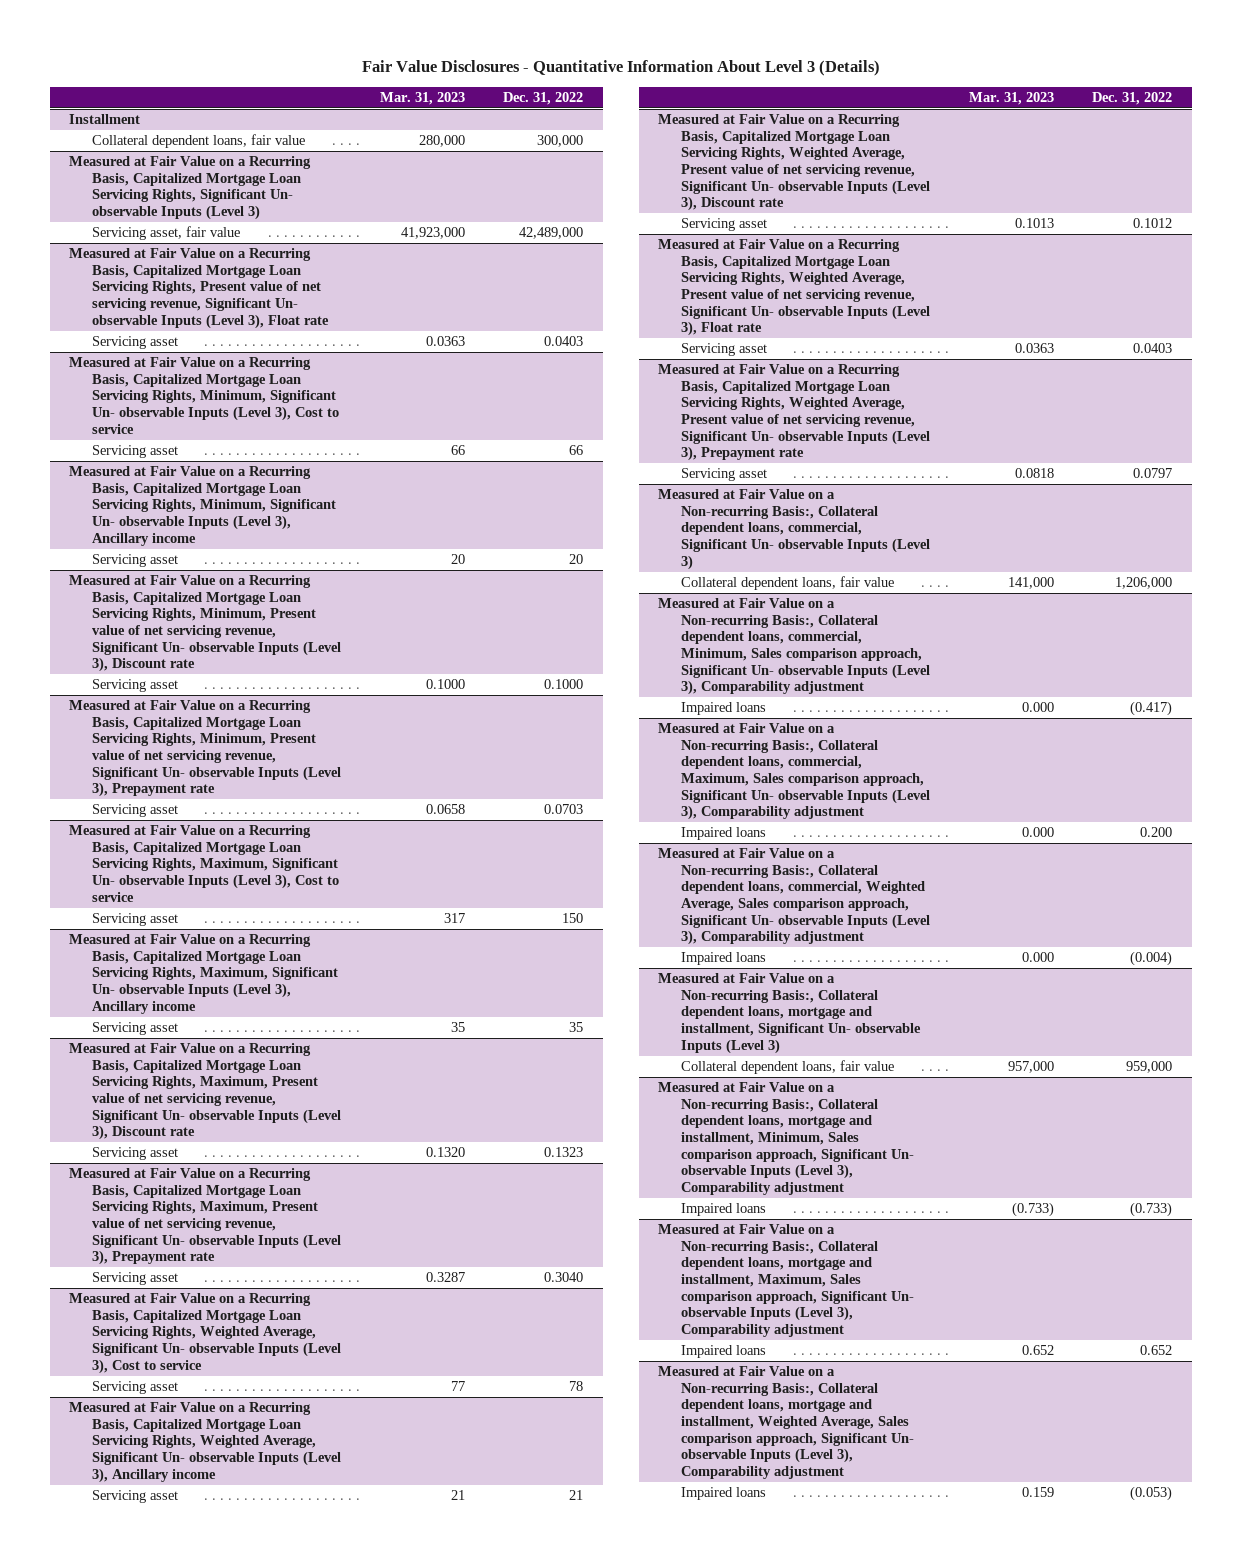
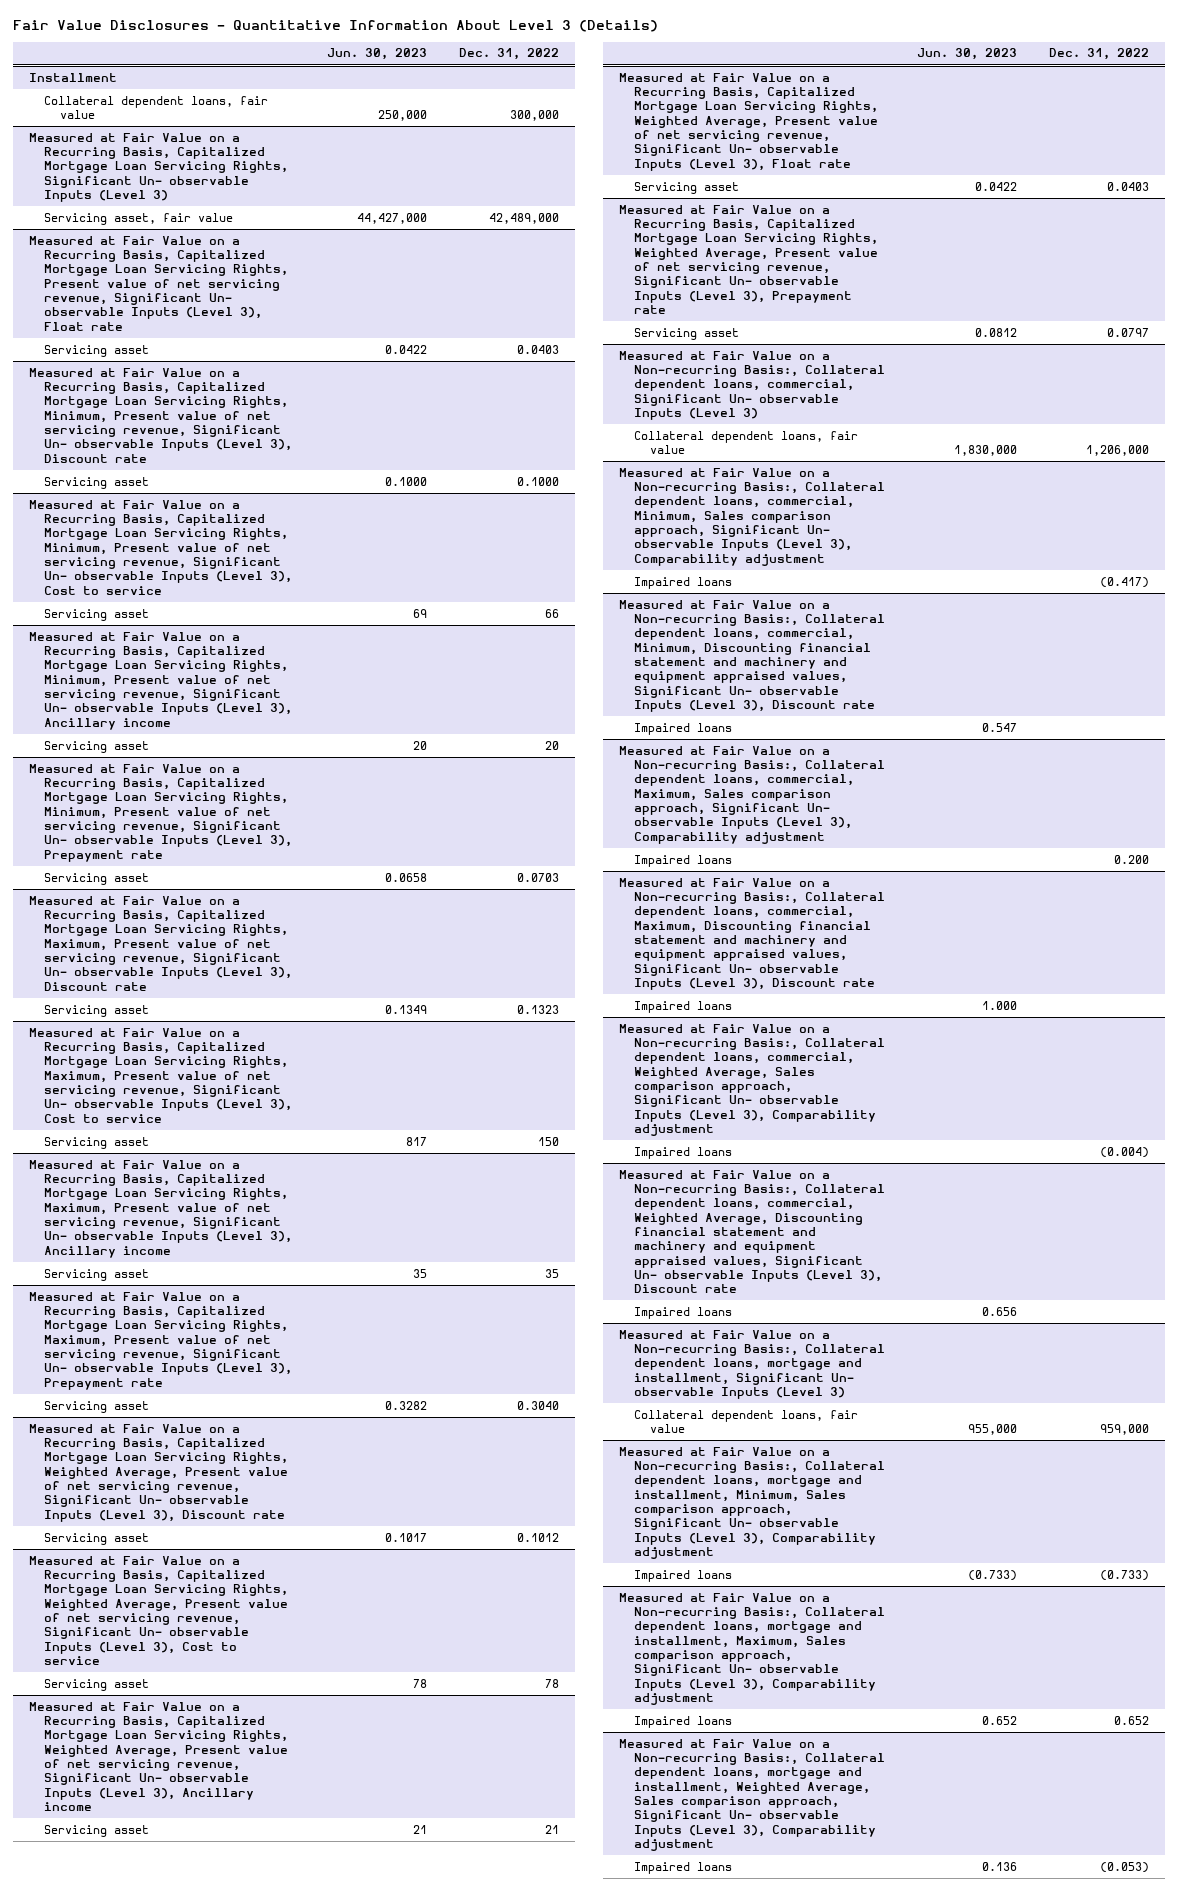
- | Mar. 31, 2023 | Dec. 31, 2022
+ | Jun. 30, 2023 | Dec. 31, 2022
- Measured at Fair Value on a Recurring Basis, Capitalized Mortgage Loan Servicing Rights, Minimum, Significant Un- observable Inputs (Level 3), Cost to service
- Servicing asset | 66 | 66
- Measured at Fair Value on a Recurring Basis, Capitalized Mortgage Loan Servicing Rights, Minimum, Significant Un- observable Inputs (Level 3), Ancillary income
- Servicing asset | 20 | 20
+ Measured at Fair Value on a Recurring Basis, Capitalized Mortgage Loan Servicing Rights, Minimum, Present value of net servicing revenue, Significant Un- observable Inputs (Level 3), Cost to service
+ Servicing asset | 69 | 66
+ Measured at Fair Value on a Recurring Basis, Capitalized Mortgage Loan Servicing Rights, Minimum, Present value of net servicing revenue, Significant Un- observable Inputs (Level 3), Ancillary income
+ Servicing asset | 20 | 20
- Measured at Fair Value on a Recurring Basis, Capitalized Mortgage Loan Servicing Rights, Maximum, Significant Un- observable Inputs (Level 3), Cost to service
- Servicing asset | 317 | 150
- Measured at Fair Value on a Recurring Basis, Capitalized Mortgage Loan Servicing Rights, Maximum, Significant Un- observable Inputs (Level 3), Ancillary income
- Servicing asset | 35 | 35
+ Measured at Fair Value on a Recurring Basis, Capitalized Mortgage Loan Servicing Rights, Maximum, Present value of net servicing revenue, Significant Un- observable Inputs (Level 3), Cost to service
+ Servicing asset | 817 | 150
+ Measured at Fair Value on a Recurring Basis, Capitalized Mortgage Loan Servicing Rights, Maximum, Present value of net servicing revenue, Significant Un- observable Inputs (Level 3), Ancillary income
+ Servicing asset | 35 | 35
- Measured at Fair Value on a Recurring Basis, Capitalized Mortgage Loan Servicing Rights, Weighted Average, Significant Un- observable Inputs (Level 3), Cost to service
- Servicing asset | 77 | 78
- Measured at Fair Value on a Recurring Basis, Capitalized Mortgage Loan Servicing Rights, Weighted Average, Significant Un- observable Inputs (Level 3), Ancillary income
- Servicing asset | 21 | 21
+ Measured at Fair Value on a Recurring Basis, Capitalized Mortgage Loan Servicing Rights, Weighted Average, Present value of net servicing revenue, Significant Un- observable Inputs (Level 3), Cost to service
+ Servicing asset | 78 | 78
+ Measured at Fair Value on a Recurring Basis, Capitalized Mortgage Loan Servicing Rights, Weighted Average, Present value of net servicing revenue, Significant Un- observable Inputs (Level 3), Ancillary income
+ Servicing asset | 21 | 21
+ Measured at Fair Value on a Non-recurring Basis:, Collateral dependent loans, commercial, Minimum, Discounting financial statement and machinery and equipment appraised values, Significant Un- observable Inputs (Level 3), Discount rate
+ Impaired loans | 0.547 |
+ Measured at Fair Value on a Non-recurring Basis:, Collateral dependent loans, commercial, Maximum, Discounting financial statement and machinery and equipment appraised values, Significant Un- observable Inputs (Level 3), Discount rate
+ Impaired loans | 1.000 |
+ Measured at Fair Value on a Non-recurring Basis:, Collateral dependent loans, commercial, Weighted Average, Discounting financial statement and machinery and equipment appraised values, Significant Un- observable Inputs (Level 3), Discount rate
+ Impaired loans | 0.656 |

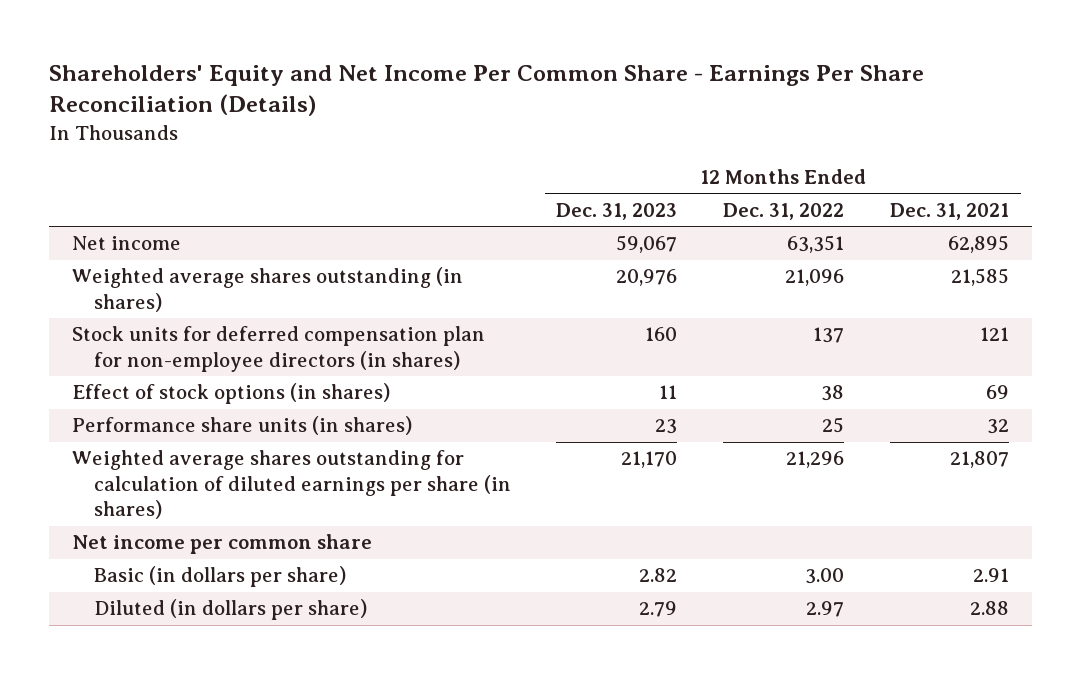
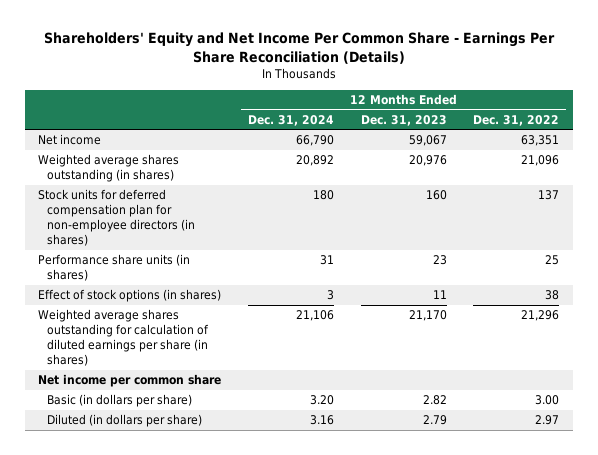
- | 12 Months Ended Dec. 31, 2023 | 12 Months Ended Dec. 31, 2022 | 12 Months Ended Dec. 31, 2021
+ | 12 Months Ended Dec. 31, 2024 | 12 Months Ended Dec. 31, 2023 | 12 Months Ended Dec. 31, 2022
moved down: Effect of stock options (in shares) | 3 | 11 | 38

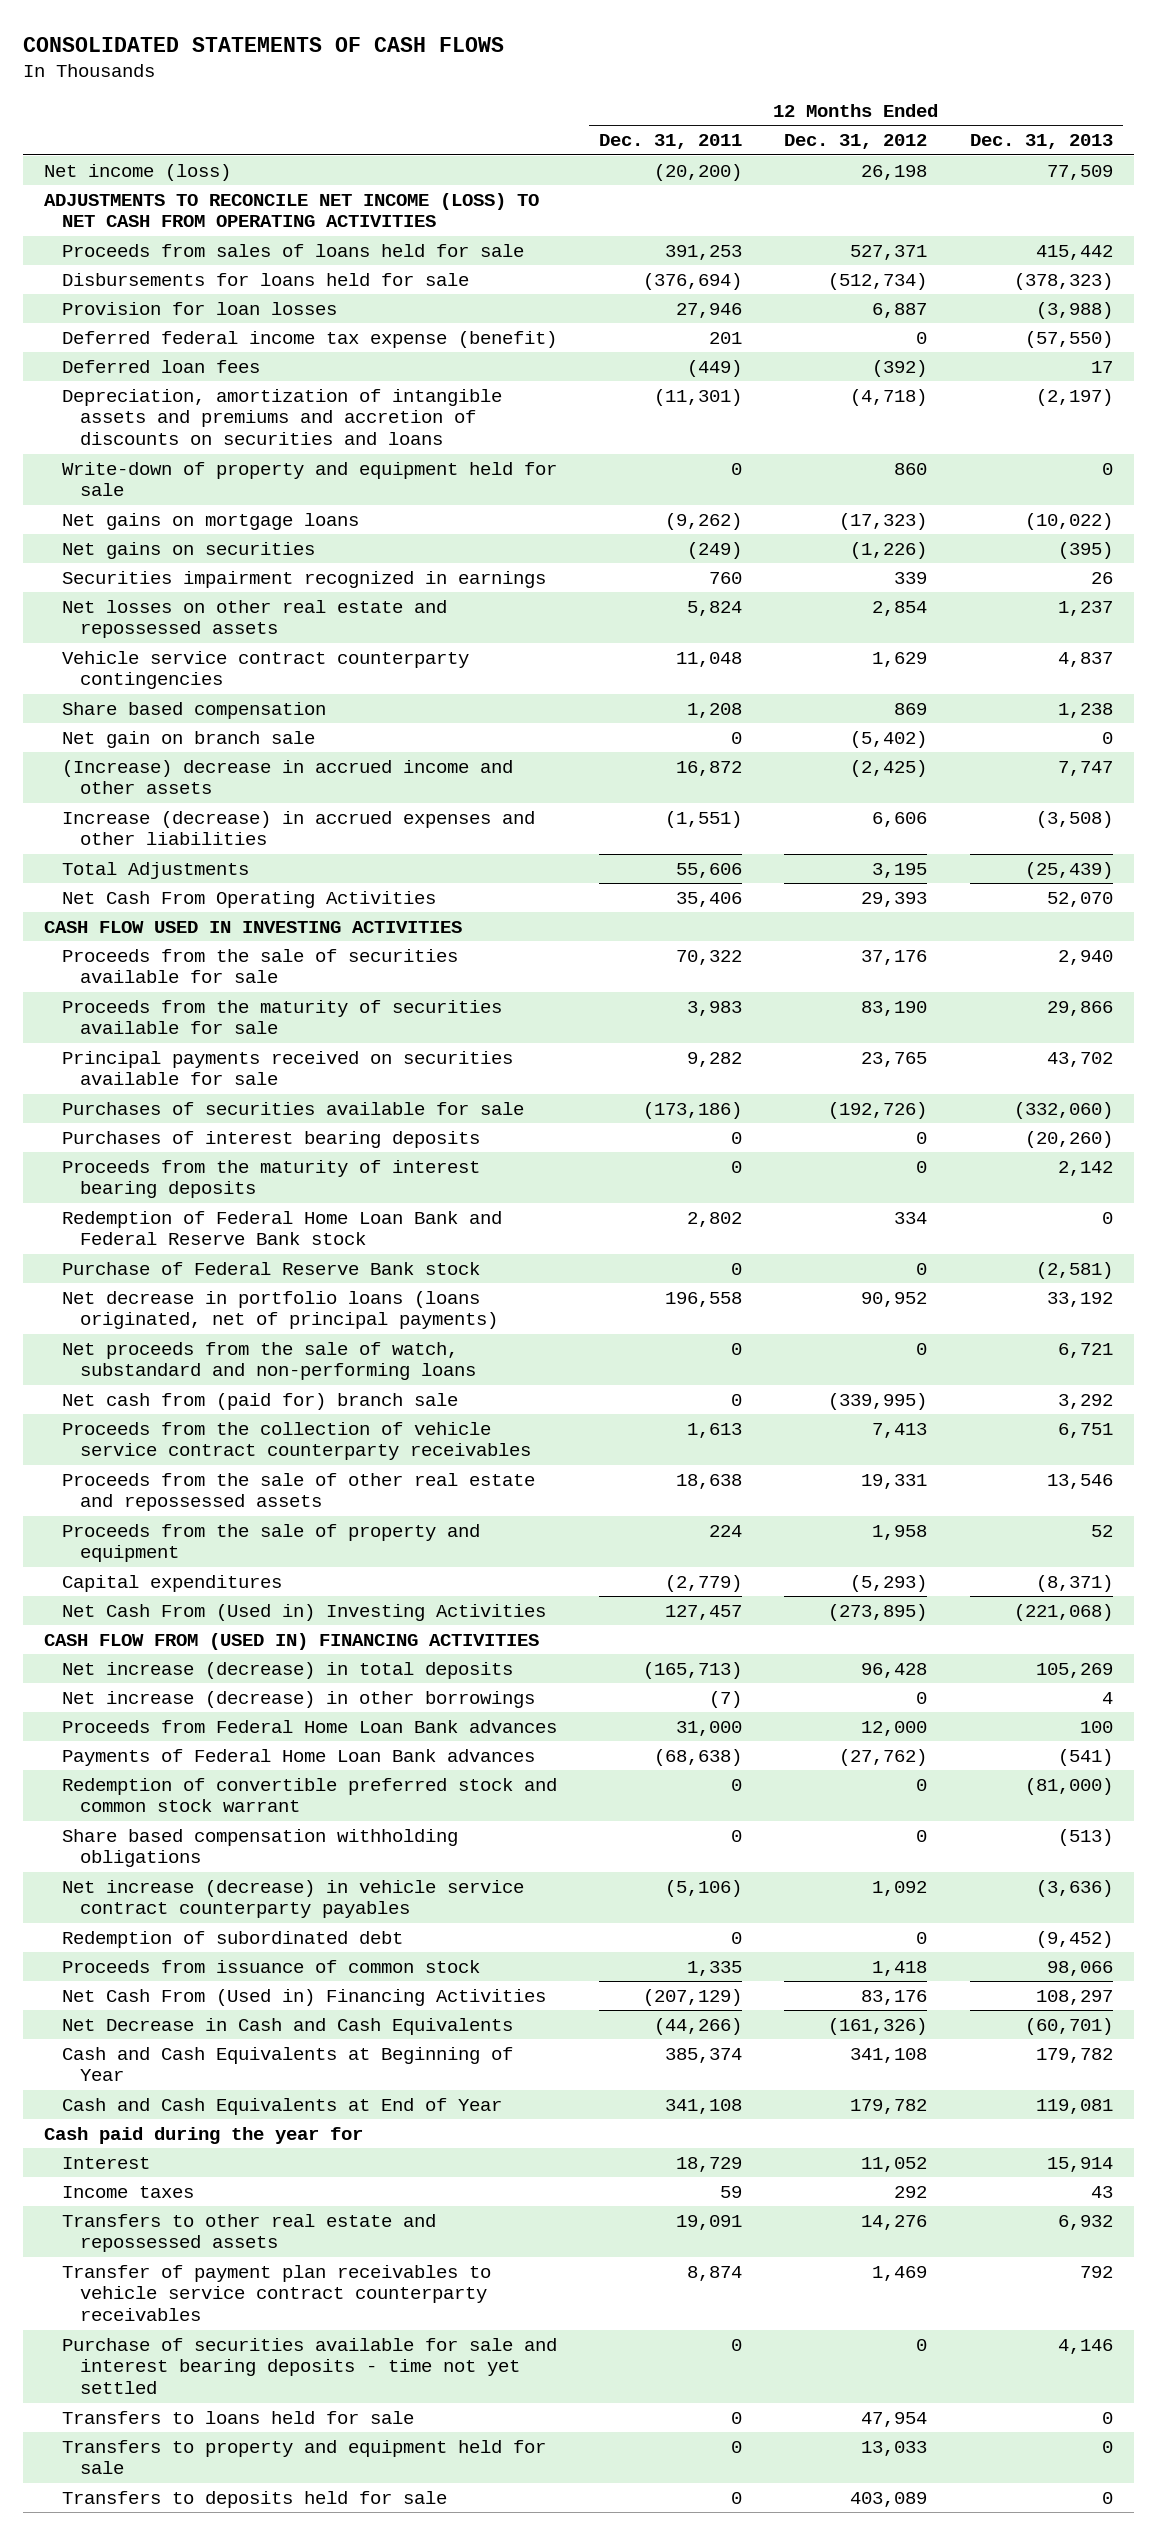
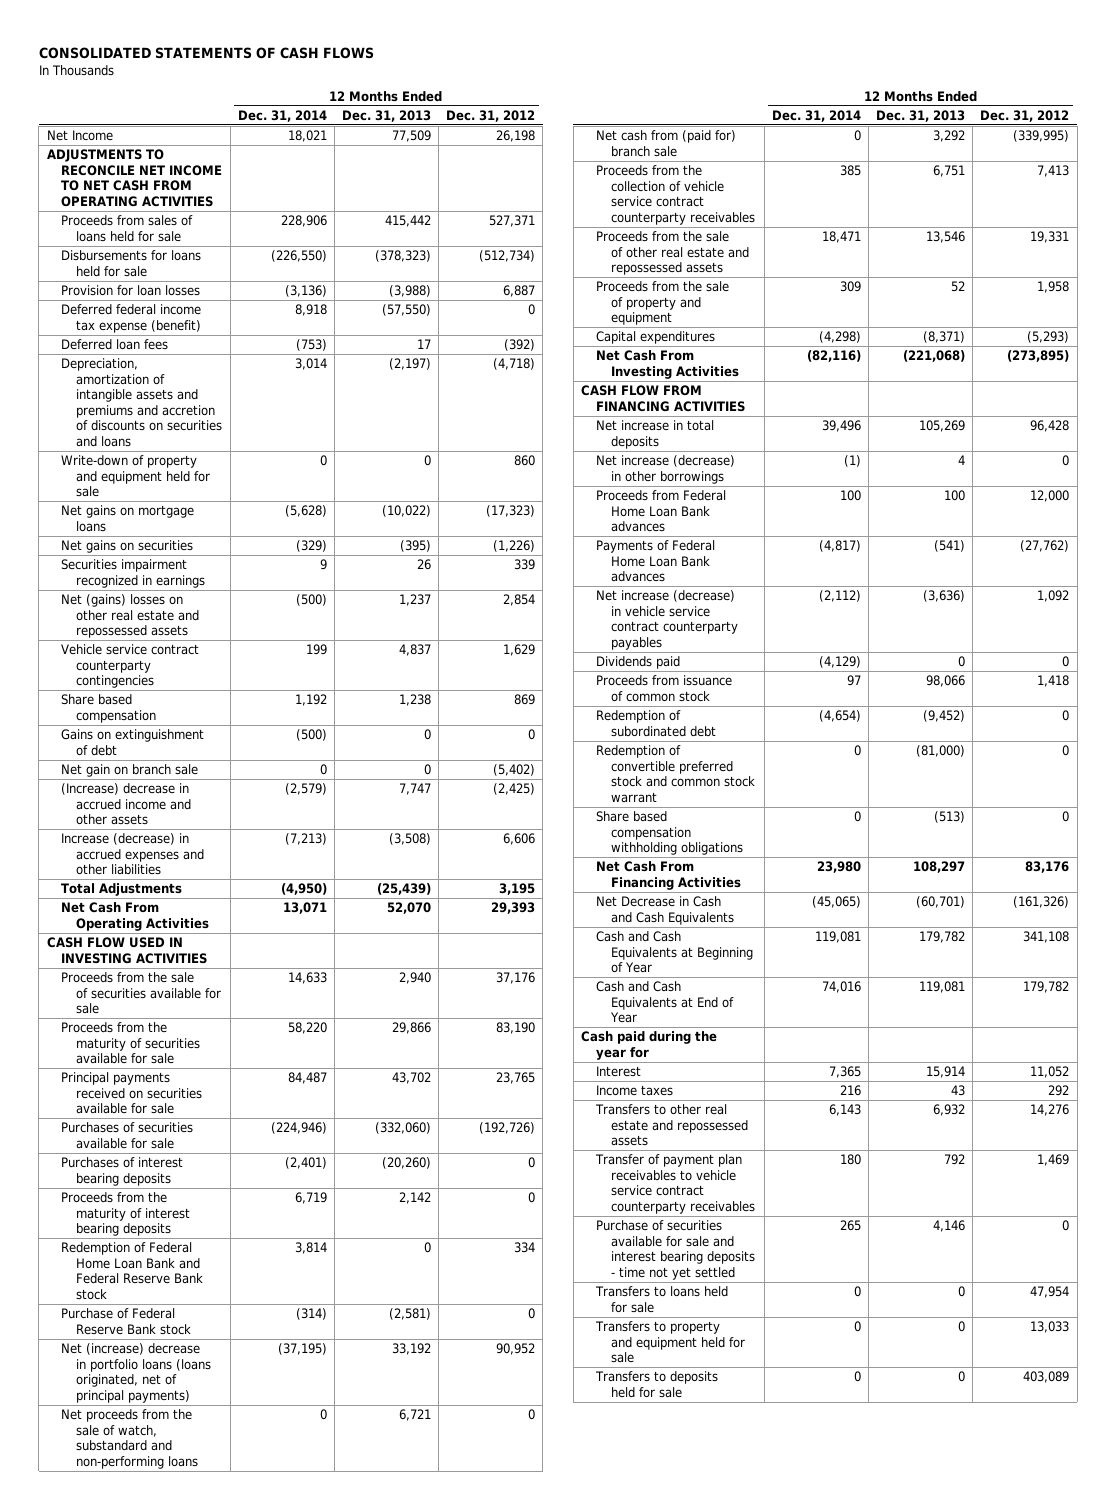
- | 12 Months Ended Dec. 31, 2011 | 12 Months Ended Dec. 31, 2012 | 12 Months Ended Dec. 31, 2013
+ | 12 Months Ended Dec. 31, 2014 | 12 Months Ended Dec. 31, 2013 | 12 Months Ended Dec. 31, 2012
- Net income (loss) | (20,200) | 26,198 | 77,509
- ADJUSTMENTS TO RECONCILE NET INCOME (LOSS) TO NET CASH FROM OPERATING ACTIVITIES
+ Net Income | 18,021 | 77,509 | 26,198
+ ADJUSTMENTS TO RECONCILE NET INCOME TO NET CASH FROM OPERATING ACTIVITIES
- Net losses on other real estate and repossessed assets | 5,824 | 2,854 | 1,237
+ Net (gains) losses on other real estate and repossessed assets | (500) | 1,237 | 2,854
+ Gains on extinguishment of debt | (500) | 0 | 0
- Net decrease in portfolio loans (loans originated, net of principal payments) | 196,558 | 90,952 | 33,192
+ Net (increase) decrease in portfolio loans (loans originated, net of principal payments) | (37,195) | 33,192 | 90,952
- Net Cash From (Used in) Investing Activities | 127,457 | (273,895) | (221,068)
- CASH FLOW FROM (USED IN) FINANCING ACTIVITIES
- Net increase (decrease) in total deposits | (165,713) | 96,428 | 105,269
+ Net Cash From Investing Activities | (82,116) | (221,068) | (273,895)
+ CASH FLOW FROM FINANCING ACTIVITIES
+ Net increase in total deposits | 39,496 | 105,269 | 96,428
+ Dividends paid | (4,129) | 0 | 0
- Net Cash From (Used in) Financing Activities | (207,129) | 83,176 | 108,297
moved down: Redemption of subordinated debt | (4,654) | (9,452) | 0
moved down: Redemption of convertible preferred stock and common stock warrant | 0 | (81,000) | 0
moved down: Share based compensation withholding obligations | 0 | (513) | 0
+ Net Cash From Financing Activities | 23,980 | 108,297 | 83,176

